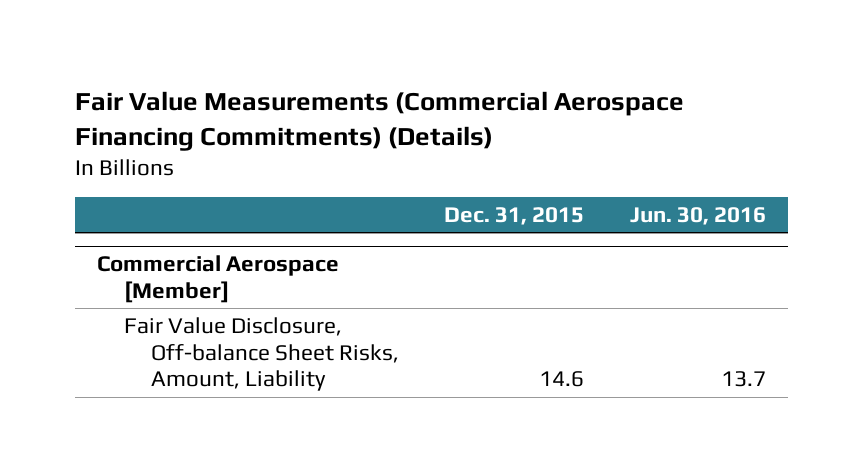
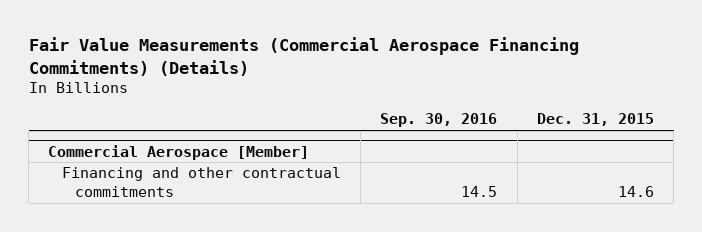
- | Dec. 31, 2015 | Jun. 30, 2016
+ | Sep. 30, 2016 | Dec. 31, 2015
@ Commercial Aerospace [Member]
- Fair Value Disclosure, Off-balance Sheet Risks, Amount, Liability | 14.6 | 13.7
+ Financing and other contractual commitments | 14.5 | 14.6

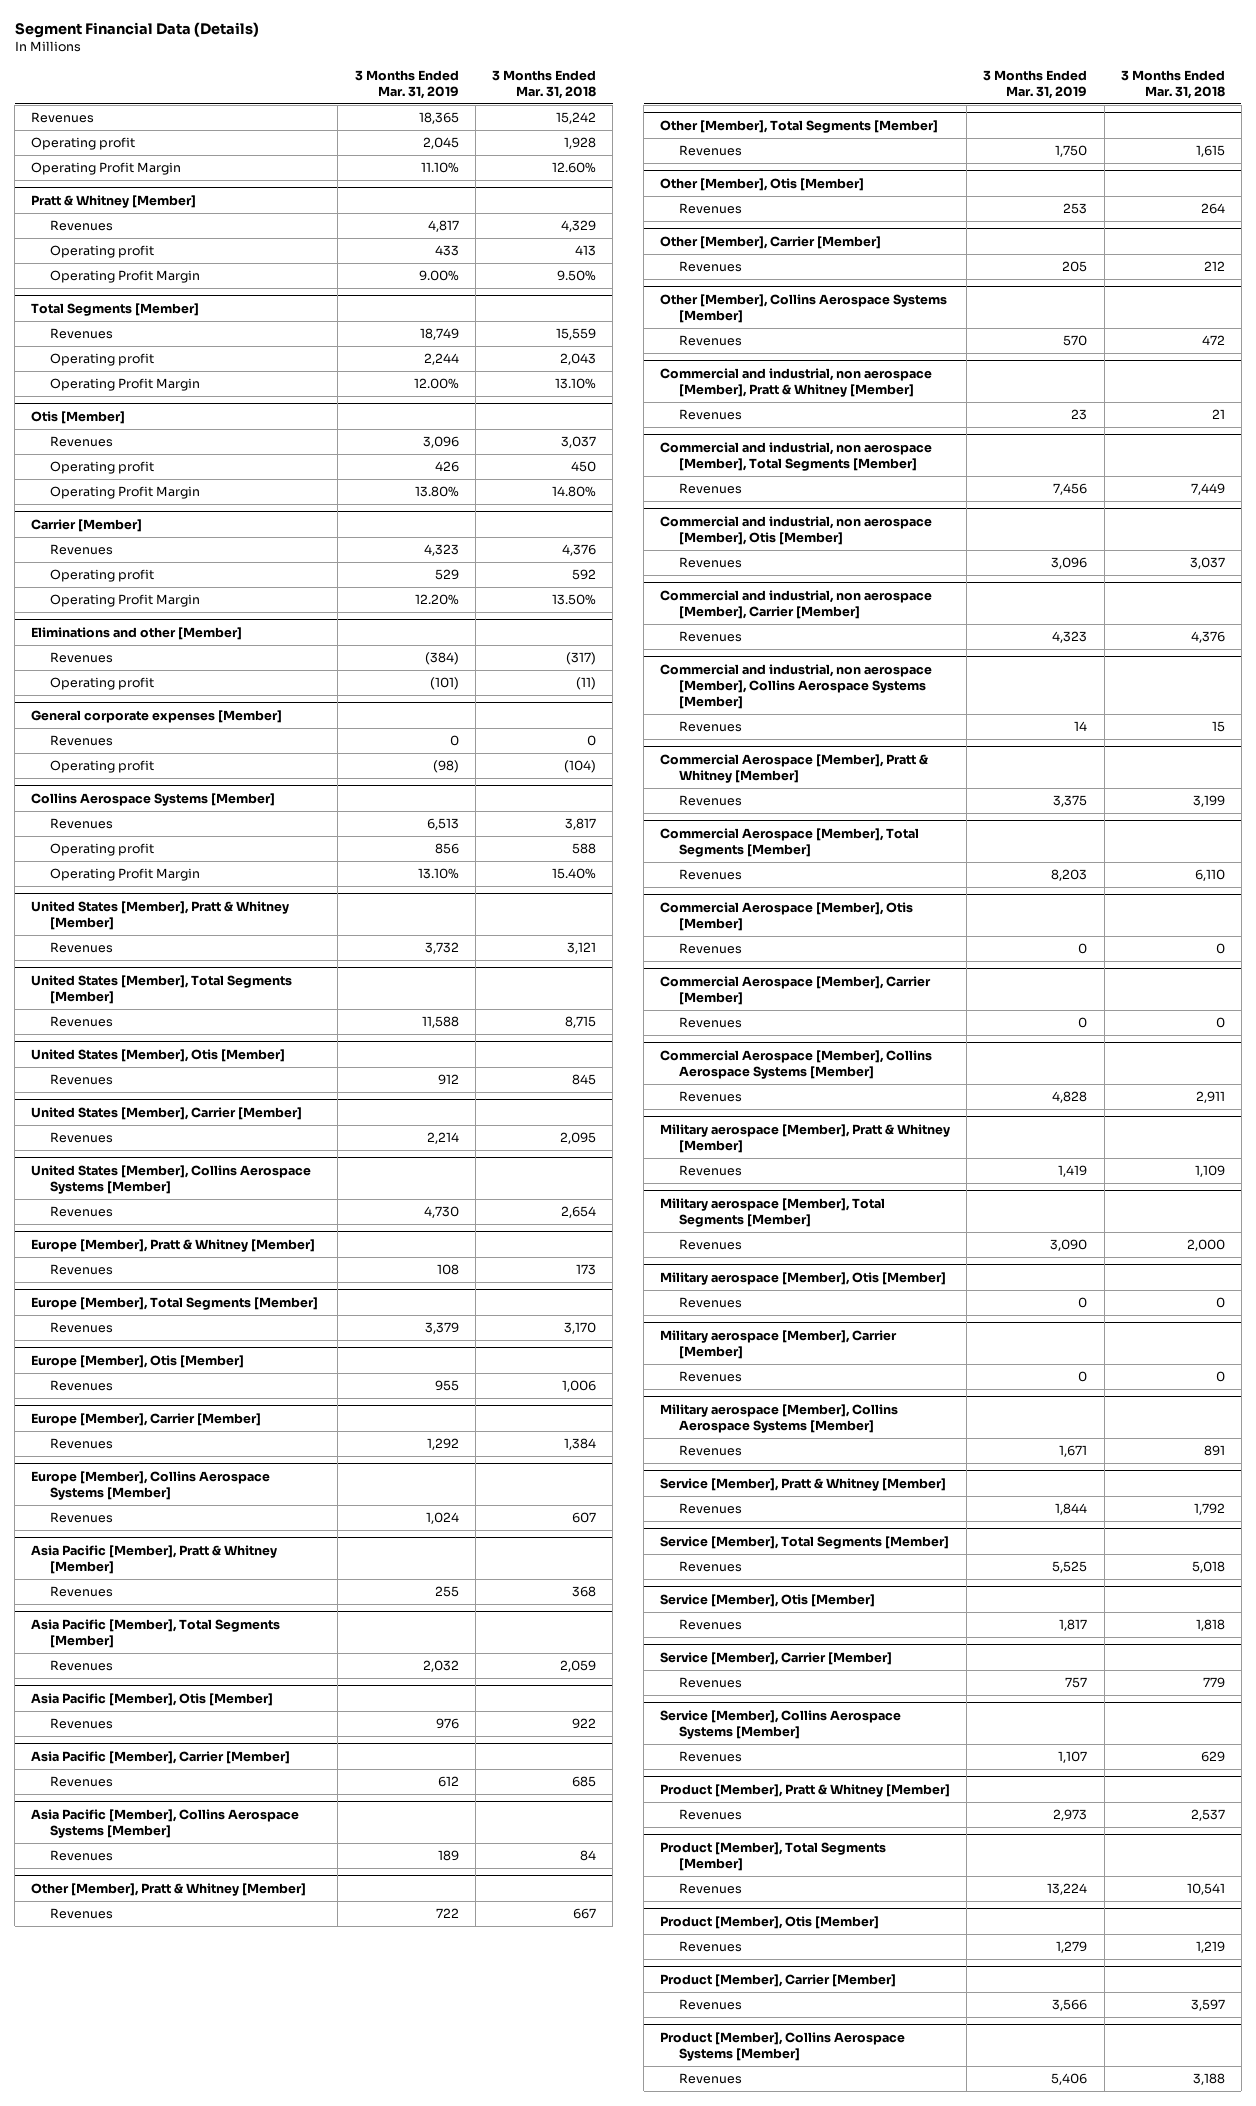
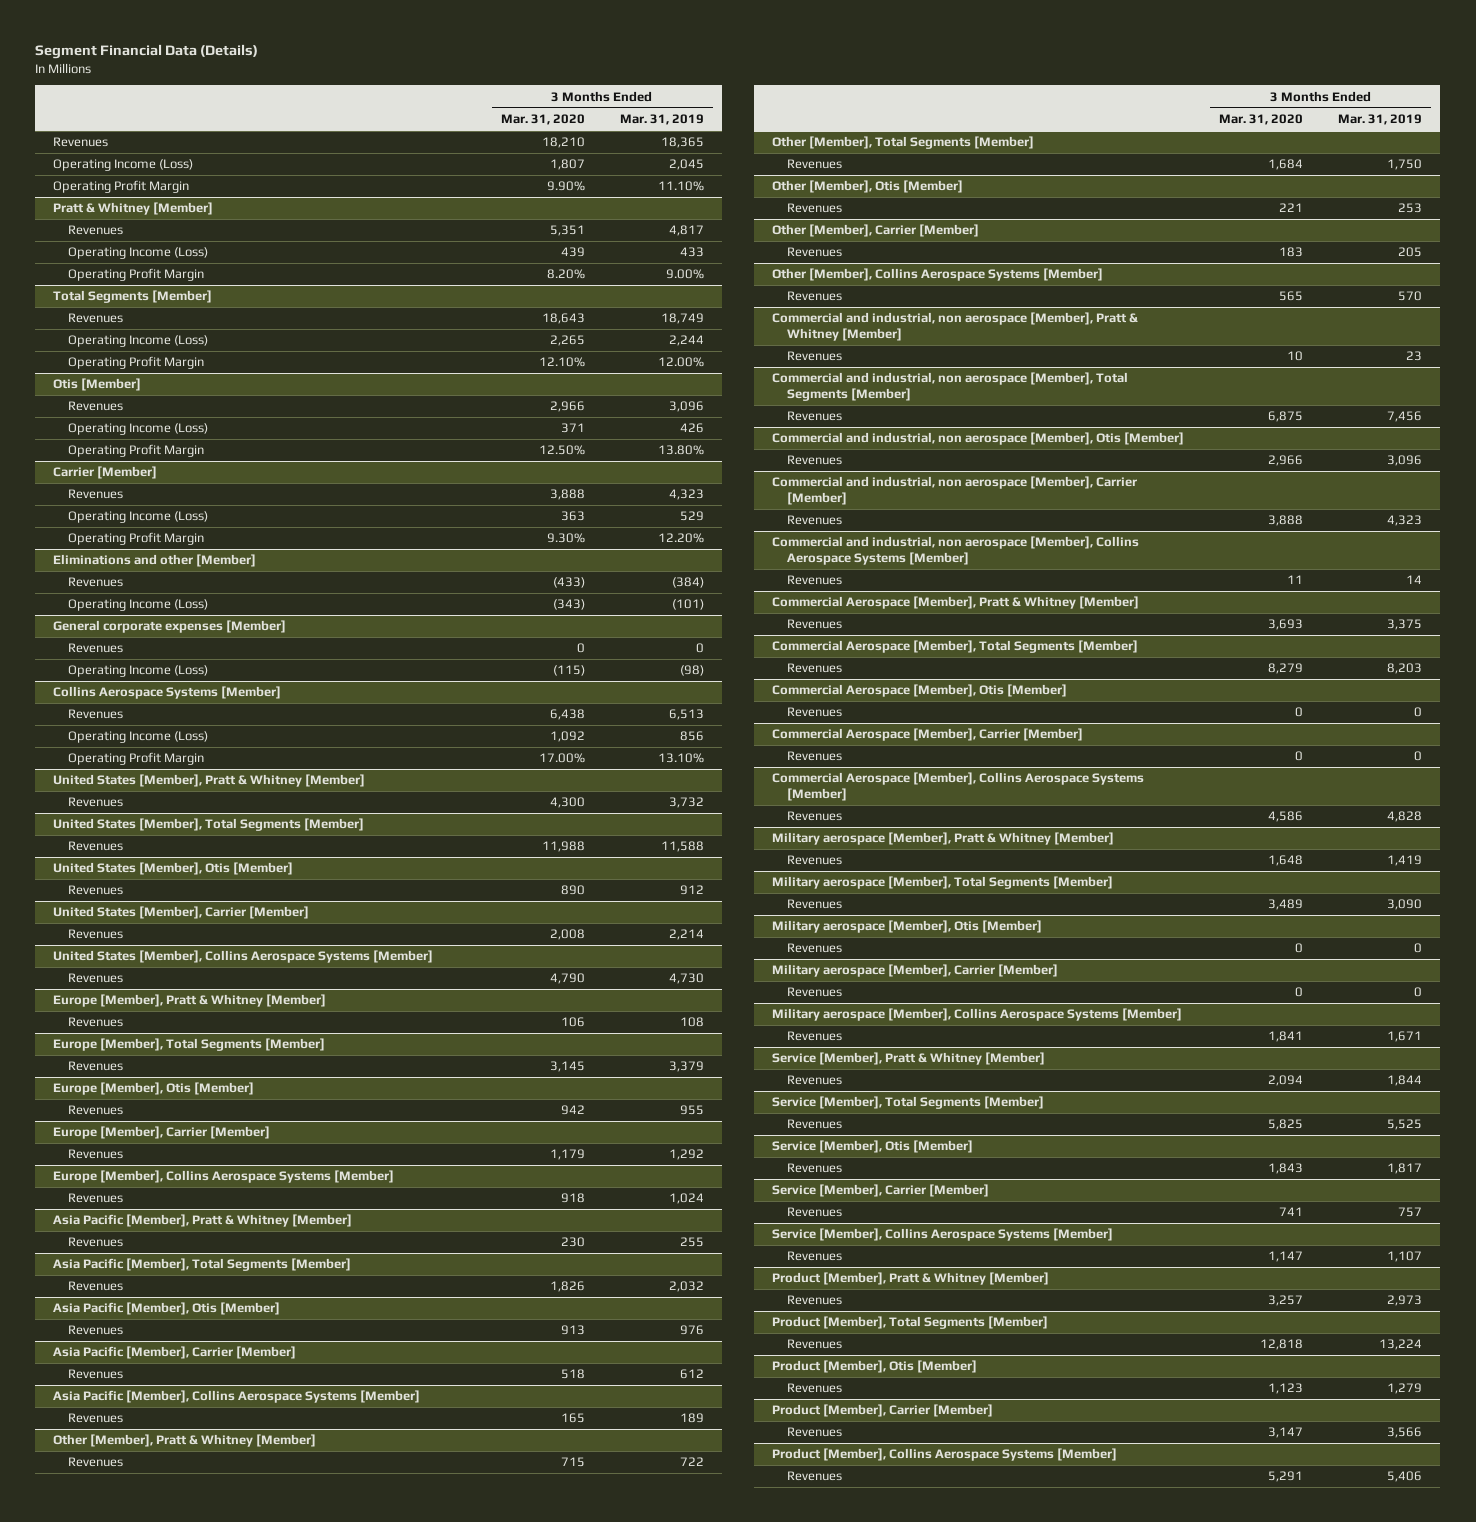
- | 3 Months Ended Mar. 31, 2019 | 3 Months Ended Mar. 31, 2018
+ | 3 Months Ended Mar. 31, 2020 | 3 Months Ended Mar. 31, 2019
- Operating profit | 2,045 | 1,928
+ Operating Income (Loss) | 1,807 | 2,045
@ Pratt & Whitney [Member]
- Operating profit | 433 | 413
+ Operating Income (Loss) | 439 | 433
@ Total Segments [Member]
- Operating profit | 2,244 | 2,043
+ Operating Income (Loss) | 2,265 | 2,244
@ Otis [Member]
- Operating profit | 426 | 450
+ Operating Income (Loss) | 371 | 426
@ Carrier [Member]
- Operating profit | 529 | 592
+ Operating Income (Loss) | 363 | 529
@ Eliminations and other [Member]
- Operating profit | (101) | (11)
+ Operating Income (Loss) | (343) | (101)
@ General corporate expenses [Member]
- Operating profit | (98) | (104)
+ Operating Income (Loss) | (115) | (98)
@ Collins Aerospace Systems [Member]
- Operating profit | 856 | 588
+ Operating Income (Loss) | 1,092 | 856

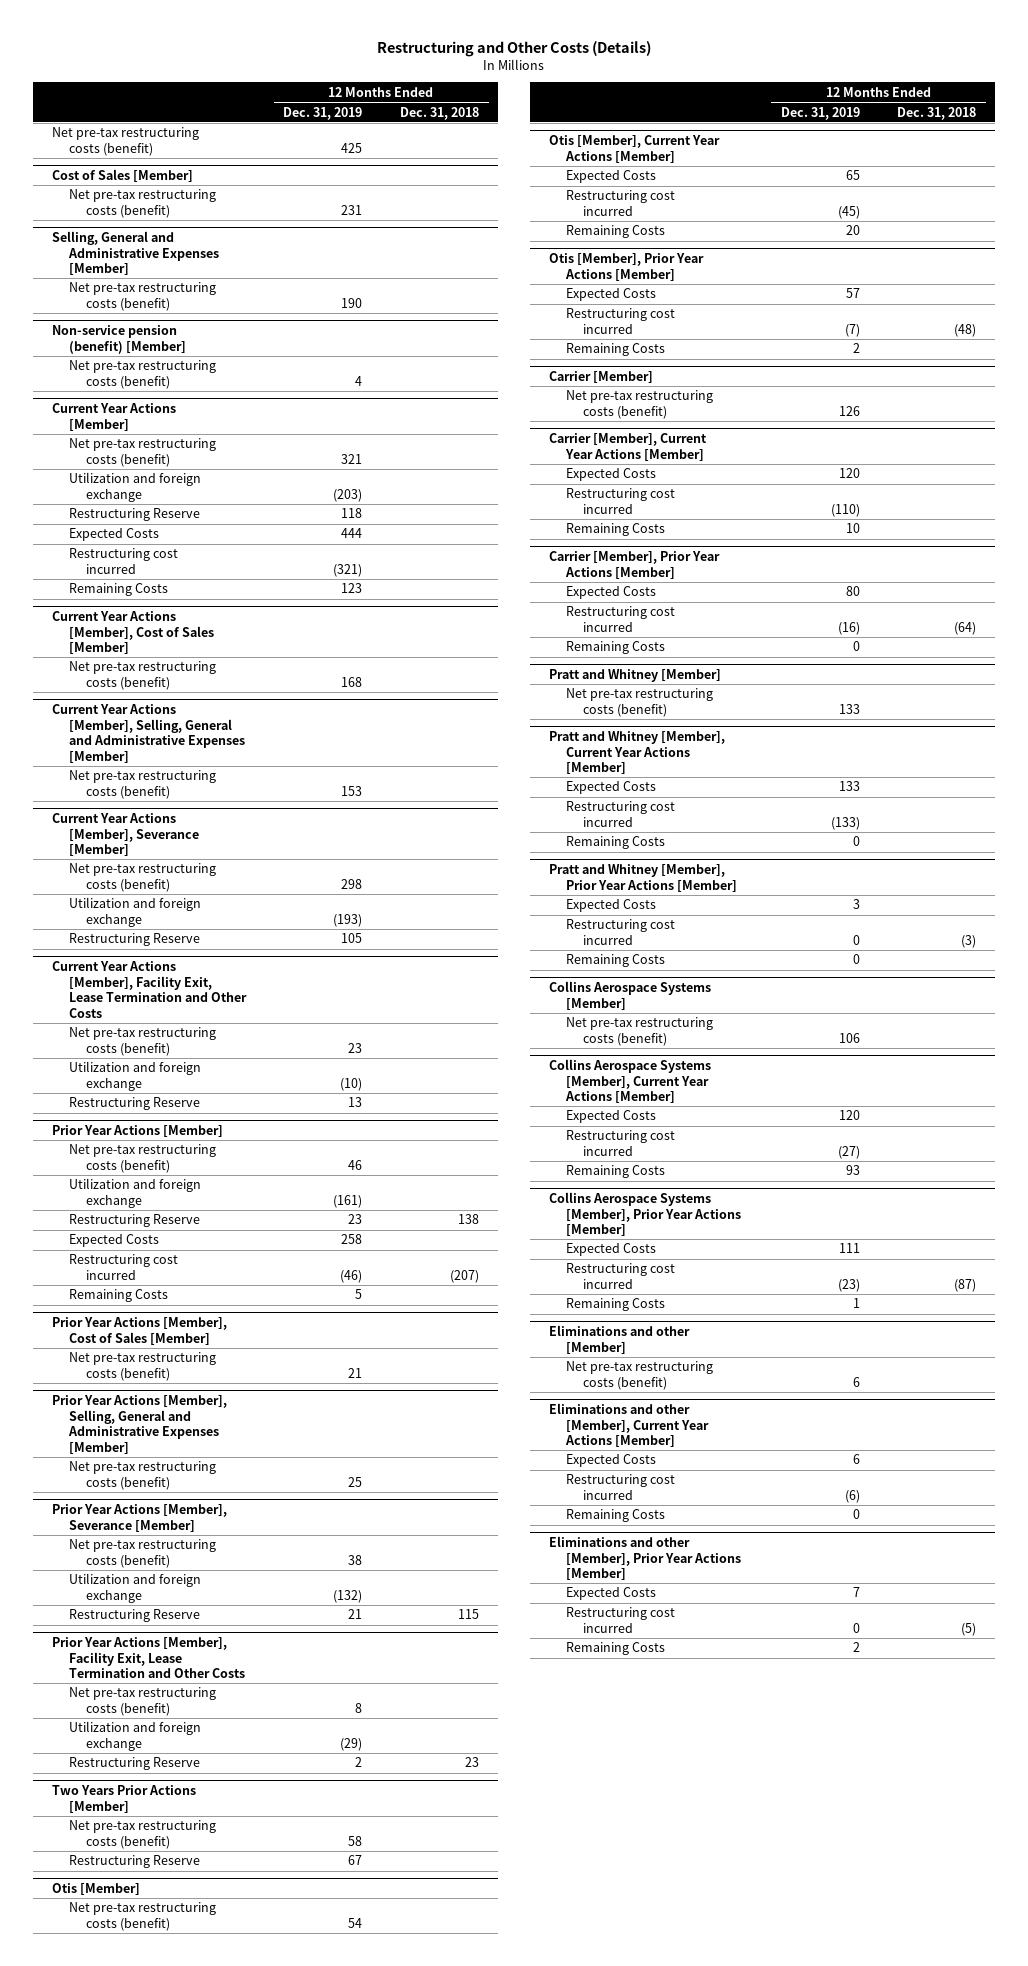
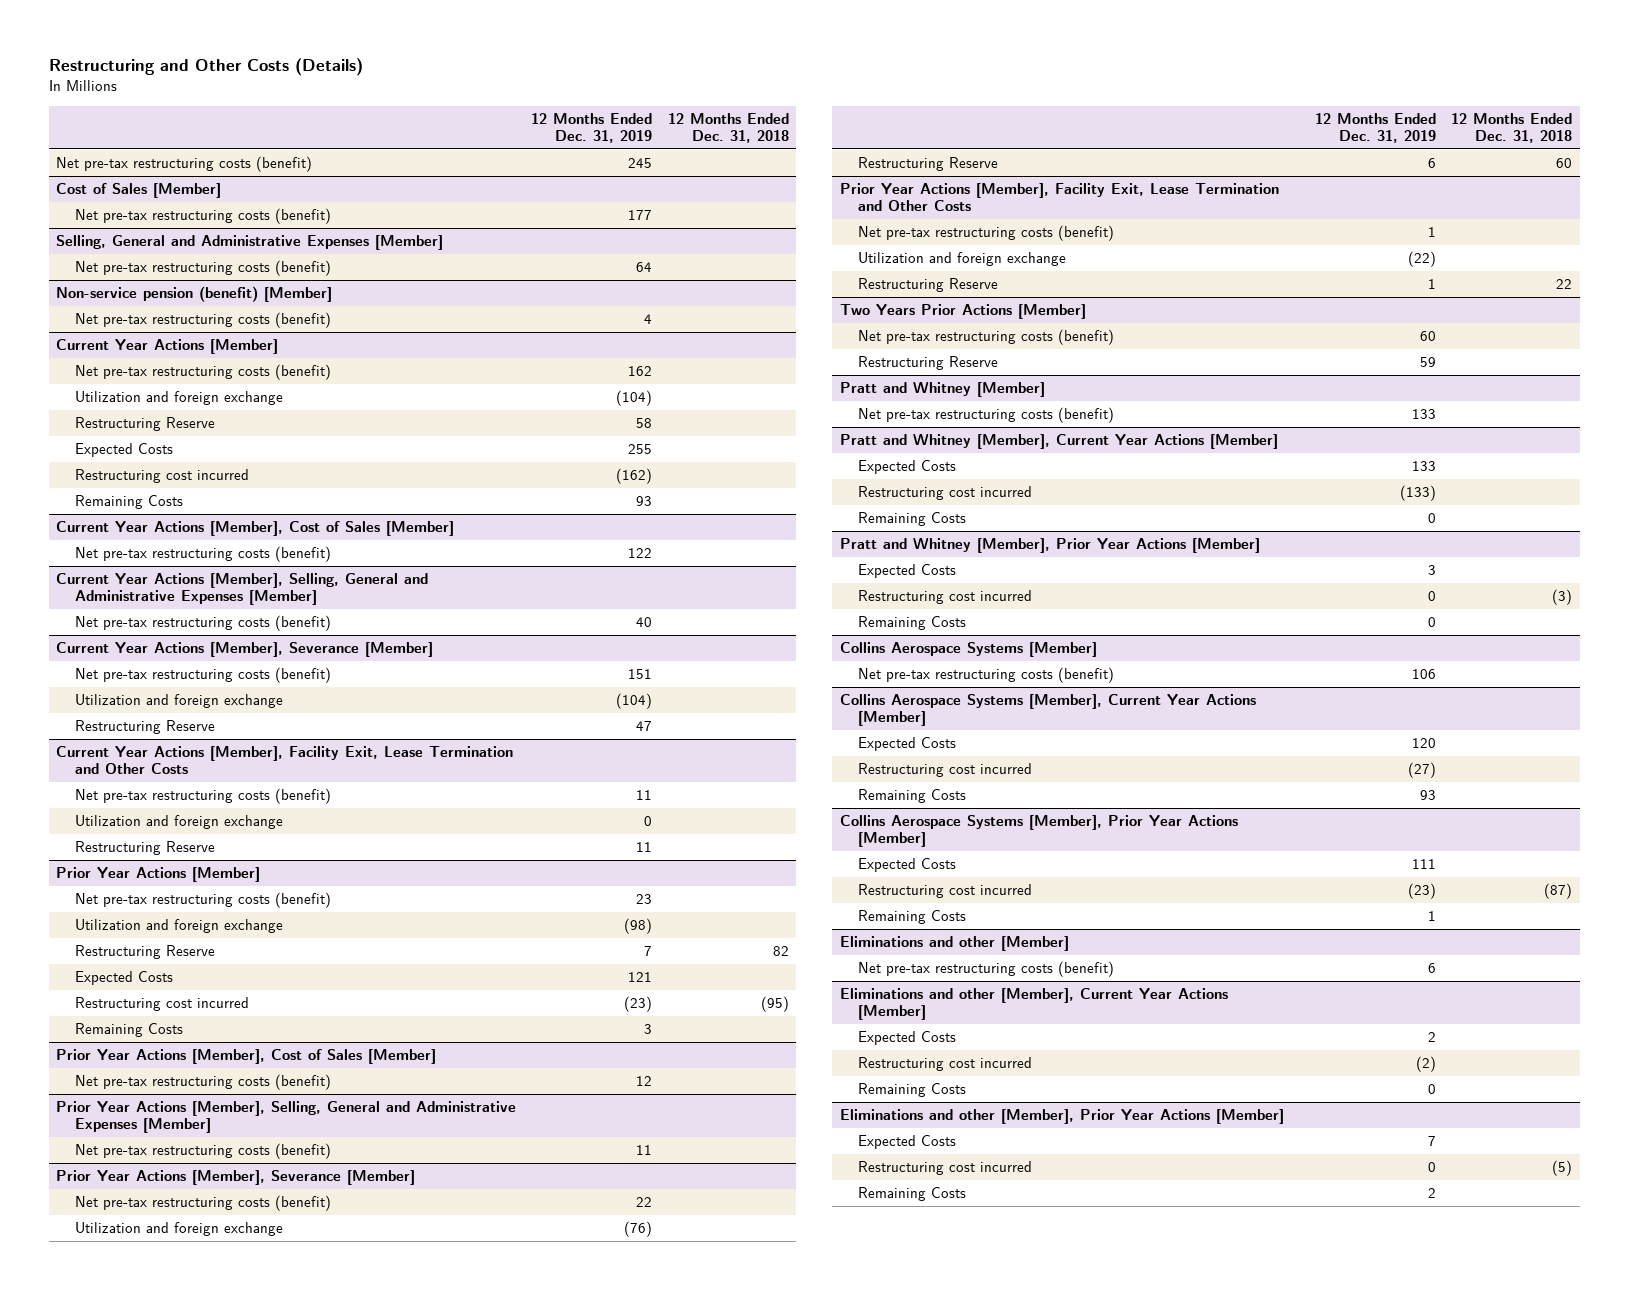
- Net pre-tax restructuring costs (benefit) | 425 |
+ Net pre-tax restructuring costs (benefit) | 245 |
@ Cost of Sales [Member]
- Net pre-tax restructuring costs (benefit) | 231 |
+ Net pre-tax restructuring costs (benefit) | 177 |
@ Selling, General and Administrative Expenses [Member]
- Net pre-tax restructuring costs (benefit) | 190 |
+ Net pre-tax restructuring costs (benefit) | 64 |
@ Current Year Actions [Member]
- Net pre-tax restructuring costs (benefit) | 321 |
- Utilization and foreign exchange | (203) |
- Restructuring Reserve | 118 |
- Expected Costs | 444 |
- Restructuring cost incurred | (321) |
- Remaining Costs | 123 |
+ Net pre-tax restructuring costs (benefit) | 162 |
+ Utilization and foreign exchange | (104) |
+ Restructuring Reserve | 58 |
+ Expected Costs | 255 |
+ Restructuring cost incurred | (162) |
+ Remaining Costs | 93 |
@ Current Year Actions [Member], Cost of Sales [Member]
- Net pre-tax restructuring costs (benefit) | 168 |
+ Net pre-tax restructuring costs (benefit) | 122 |
@ Current Year Actions [Member], Selling, General and Administrative Expenses [Member]
- Net pre-tax restructuring costs (benefit) | 153 |
+ Net pre-tax restructuring costs (benefit) | 40 |
@ Current Year Actions [Member], Severance [Member]
- Net pre-tax restructuring costs (benefit) | 298 |
- Utilization and foreign exchange | (193) |
- Restructuring Reserve | 105 |
+ Net pre-tax restructuring costs (benefit) | 151 |
+ Utilization and foreign exchange | (104) |
+ Restructuring Reserve | 47 |
@ Current Year Actions [Member], Facility Exit, Lease Termination and Other Costs
- Net pre-tax restructuring costs (benefit) | 23 |
- Utilization and foreign exchange | (10) |
- Restructuring Reserve | 13 |
+ Net pre-tax restructuring costs (benefit) | 11 |
+ Utilization and foreign exchange | 0 |
+ Restructuring Reserve | 11 |
@ Prior Year Actions [Member]
- Net pre-tax restructuring costs (benefit) | 46 |
- Utilization and foreign exchange | (161) |
- Restructuring Reserve | 23 | 138
- Expected Costs | 258 |
- Restructuring cost incurred | (46) | (207)
- Remaining Costs | 5 |
+ Net pre-tax restructuring costs (benefit) | 23 |
+ Utilization and foreign exchange | (98) |
+ Restructuring Reserve | 7 | 82
+ Expected Costs | 121 |
+ Restructuring cost incurred | (23) | (95)
+ Remaining Costs | 3 |
@ Prior Year Actions [Member], Cost of Sales [Member]
- Net pre-tax restructuring costs (benefit) | 21 |
+ Net pre-tax restructuring costs (benefit) | 12 |
@ Prior Year Actions [Member], Selling, General and Administrative Expenses [Member]
- Net pre-tax restructuring costs (benefit) | 25 |
+ Net pre-tax restructuring costs (benefit) | 11 |
@ Prior Year Actions [Member], Severance [Member]
- Net pre-tax restructuring costs (benefit) | 38 |
- Utilization and foreign exchange | (132) |
- Restructuring Reserve | 21 | 115
+ Net pre-tax restructuring costs (benefit) | 22 |
+ Utilization and foreign exchange | (76) |
+ Restructuring Reserve | 6 | 60
@ Prior Year Actions [Member], Facility Exit, Lease Termination and Other Costs
- Net pre-tax restructuring costs (benefit) | 8 |
- Utilization and foreign exchange | (29) |
- Restructuring Reserve | 2 | 23
+ Net pre-tax restructuring costs (benefit) | 1 |
+ Utilization and foreign exchange | (22) |
+ Restructuring Reserve | 1 | 22
@ Two Years Prior Actions [Member]
- Net pre-tax restructuring costs (benefit) | 58 |
- Restructuring Reserve | 67 |
- Otis [Member]
- Net pre-tax restructuring costs (benefit) | 54 |
- Otis [Member], Current Year Actions [Member]
- Expected Costs | 65 |
- Restructuring cost incurred | (45) |
- Remaining Costs | 20 |
- Otis [Member], Prior Year Actions [Member]
- Expected Costs | 57 |
- Restructuring cost incurred | (7) | (48)
- Remaining Costs | 2 |
- Carrier [Member]
- Net pre-tax restructuring costs (benefit) | 126 |
- Carrier [Member], Current Year Actions [Member]
- Expected Costs | 120 |
- Restructuring cost incurred | (110) |
- Remaining Costs | 10 |
- Carrier [Member], Prior Year Actions [Member]
- Expected Costs | 80 |
- Restructuring cost incurred | (16) | (64)
- Remaining Costs | 0 |
@ Two Years Prior Actions [Member]
+ Net pre-tax restructuring costs (benefit) | 60 |
+ Restructuring Reserve | 59 |
@ Eliminations and other [Member], Current Year Actions [Member]
- Expected Costs | 6 |
- Restructuring cost incurred | (6) |
+ Expected Costs | 2 |
+ Restructuring cost incurred | (2) |

